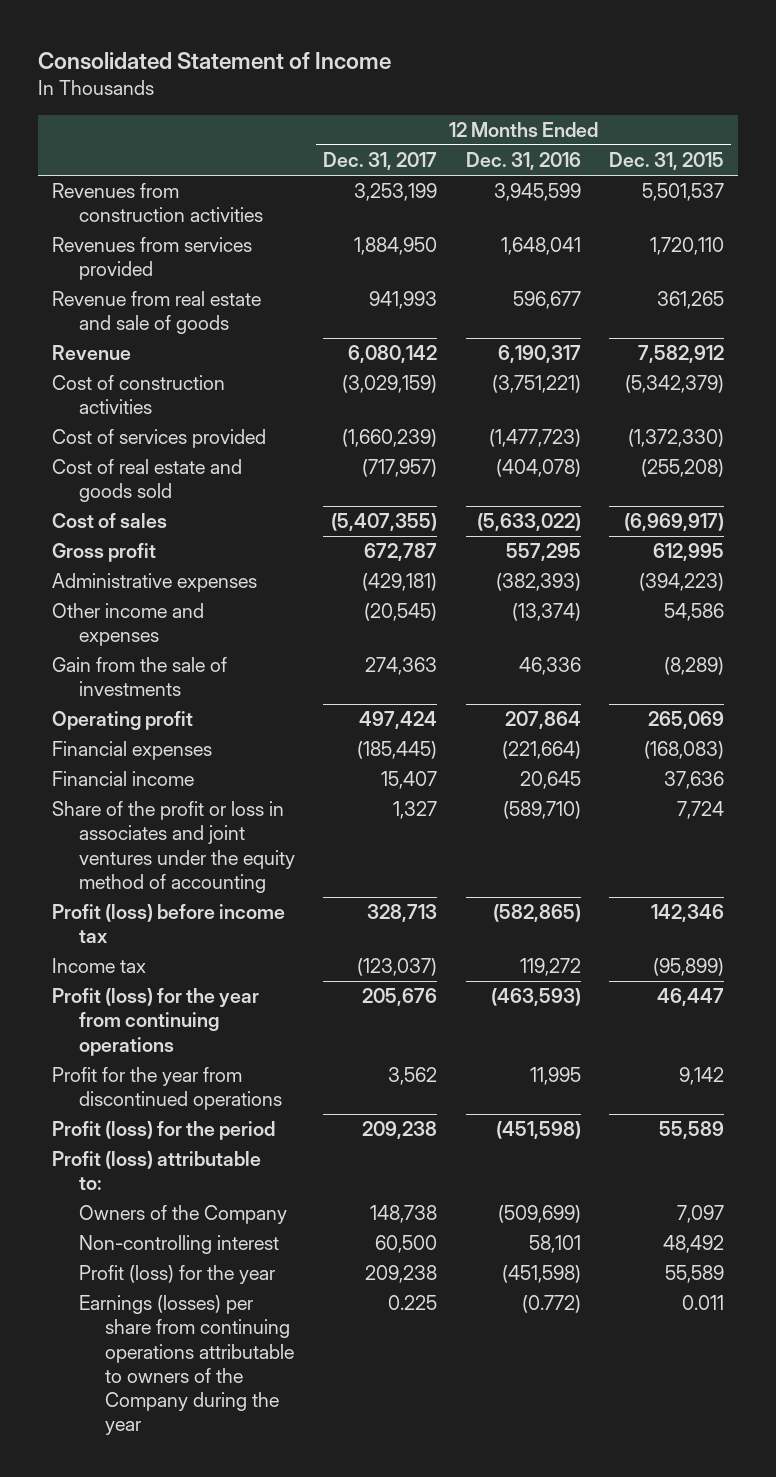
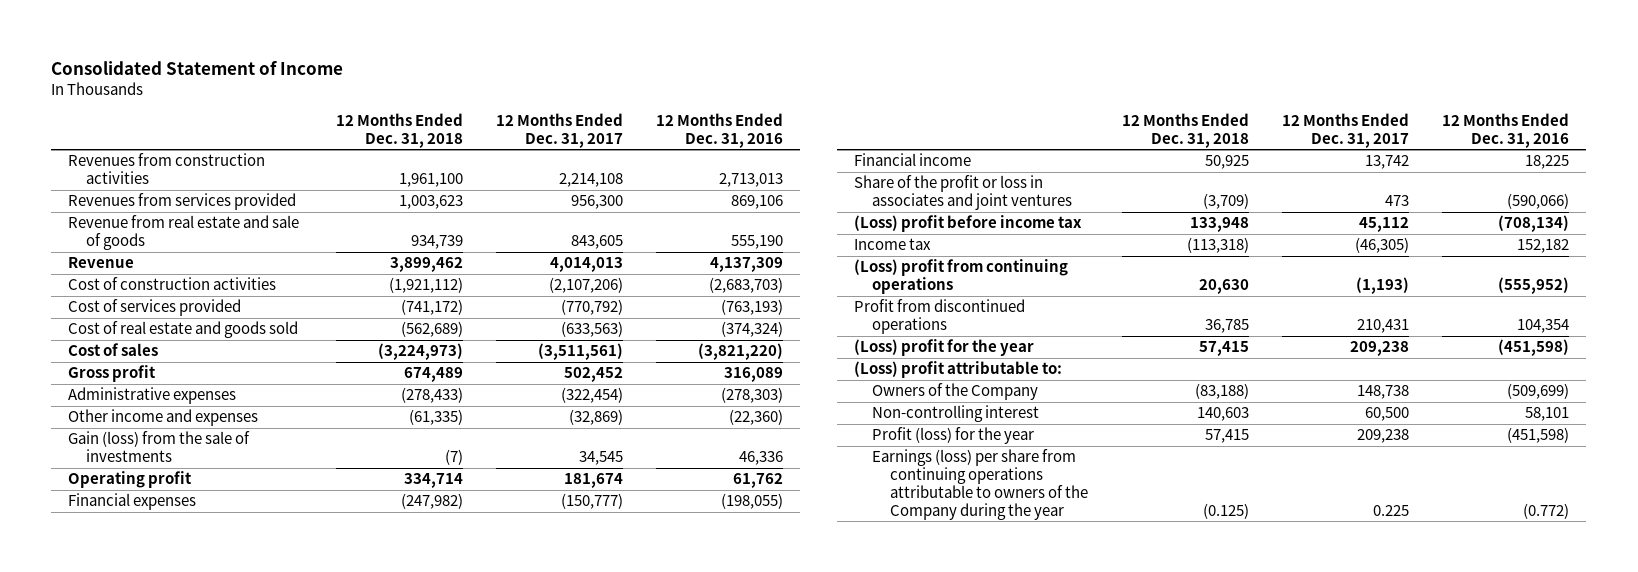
- | 12 Months Ended Dec. 31, 2017 | 12 Months Ended Dec. 31, 2016 | 12 Months Ended Dec. 31, 2015
+ | 12 Months Ended Dec. 31, 2018 | 12 Months Ended Dec. 31, 2017 | 12 Months Ended Dec. 31, 2016
- Revenues from construction activities | 3,253,199 | 3,945,599 | 5,501,537
- Revenues from services provided | 1,884,950 | 1,648,041 | 1,720,110
- Revenue from real estate and sale of goods | 941,993 | 596,677 | 361,265
- Revenue | 6,080,142 | 6,190,317 | 7,582,912
- Cost of construction activities | (3,029,159) | (3,751,221) | (5,342,379)
- Cost of services provided | (1,660,239) | (1,477,723) | (1,372,330)
- Cost of real estate and goods sold | (717,957) | (404,078) | (255,208)
- Cost of sales | (5,407,355) | (5,633,022) | (6,969,917)
- Gross profit | 672,787 | 557,295 | 612,995
- Administrative expenses | (429,181) | (382,393) | (394,223)
- Other income and expenses | (20,545) | (13,374) | 54,586
- Gain from the sale of investments | 274,363 | 46,336 | (8,289)
- Operating profit | 497,424 | 207,864 | 265,069
- Financial expenses | (185,445) | (221,664) | (168,083)
- Financial income | 15,407 | 20,645 | 37,636
- Share of the profit or loss in associates and joint ventures under the equity method of accounting | 1,327 | (589,710) | 7,724
- Profit (loss) before income tax | 328,713 | (582,865) | 142,346
- Income tax | (123,037) | 119,272 | (95,899)
- Profit (loss) for the year from continuing operations | 205,676 | (463,593) | 46,447
- Profit for the year from discontinued operations | 3,562 | 11,995 | 9,142
- Profit (loss) for the period | 209,238 | (451,598) | 55,589
- Profit (loss) attributable to:
+ Revenues from construction activities | 1,961,100 | 2,214,108 | 2,713,013
+ Revenues from services provided | 1,003,623 | 956,300 | 869,106
+ Revenue from real estate and sale of goods | 934,739 | 843,605 | 555,190
+ Revenue | 3,899,462 | 4,014,013 | 4,137,309
+ Cost of construction activities | (1,921,112) | (2,107,206) | (2,683,703)
+ Cost of services provided | (741,172) | (770,792) | (763,193)
+ Cost of real estate and goods sold | (562,689) | (633,563) | (374,324)
+ Cost of sales | (3,224,973) | (3,511,561) | (3,821,220)
+ Gross profit | 674,489 | 502,452 | 316,089
+ Administrative expenses | (278,433) | (322,454) | (278,303)
+ Other income and expenses | (61,335) | (32,869) | (22,360)
+ Gain (loss) from the sale of investments | (7) | 34,545 | 46,336
+ Operating profit | 334,714 | 181,674 | 61,762
+ Financial expenses | (247,982) | (150,777) | (198,055)
+ Financial income | 50,925 | 13,742 | 18,225
+ Share of the profit or loss in associates and joint ventures | (3,709) | 473 | (590,066)
+ (Loss) profit before income tax | 133,948 | 45,112 | (708,134)
+ Income tax | (113,318) | (46,305) | 152,182
+ (Loss) profit from continuing operations | 20,630 | (1,193) | (555,952)
+ Profit from discontinued operations | 36,785 | 210,431 | 104,354
+ (Loss) profit for the year | 57,415 | 209,238 | (451,598)
+ (Loss) profit attributable to:
- Earnings (losses) per share from continuing operations attributable to owners of the Company during the year | 0.225 | (0.772) | 0.011
+ Earnings (loss) per share from continuing operations attributable to owners of the Company during the year | (0.125) | 0.225 | (0.772)

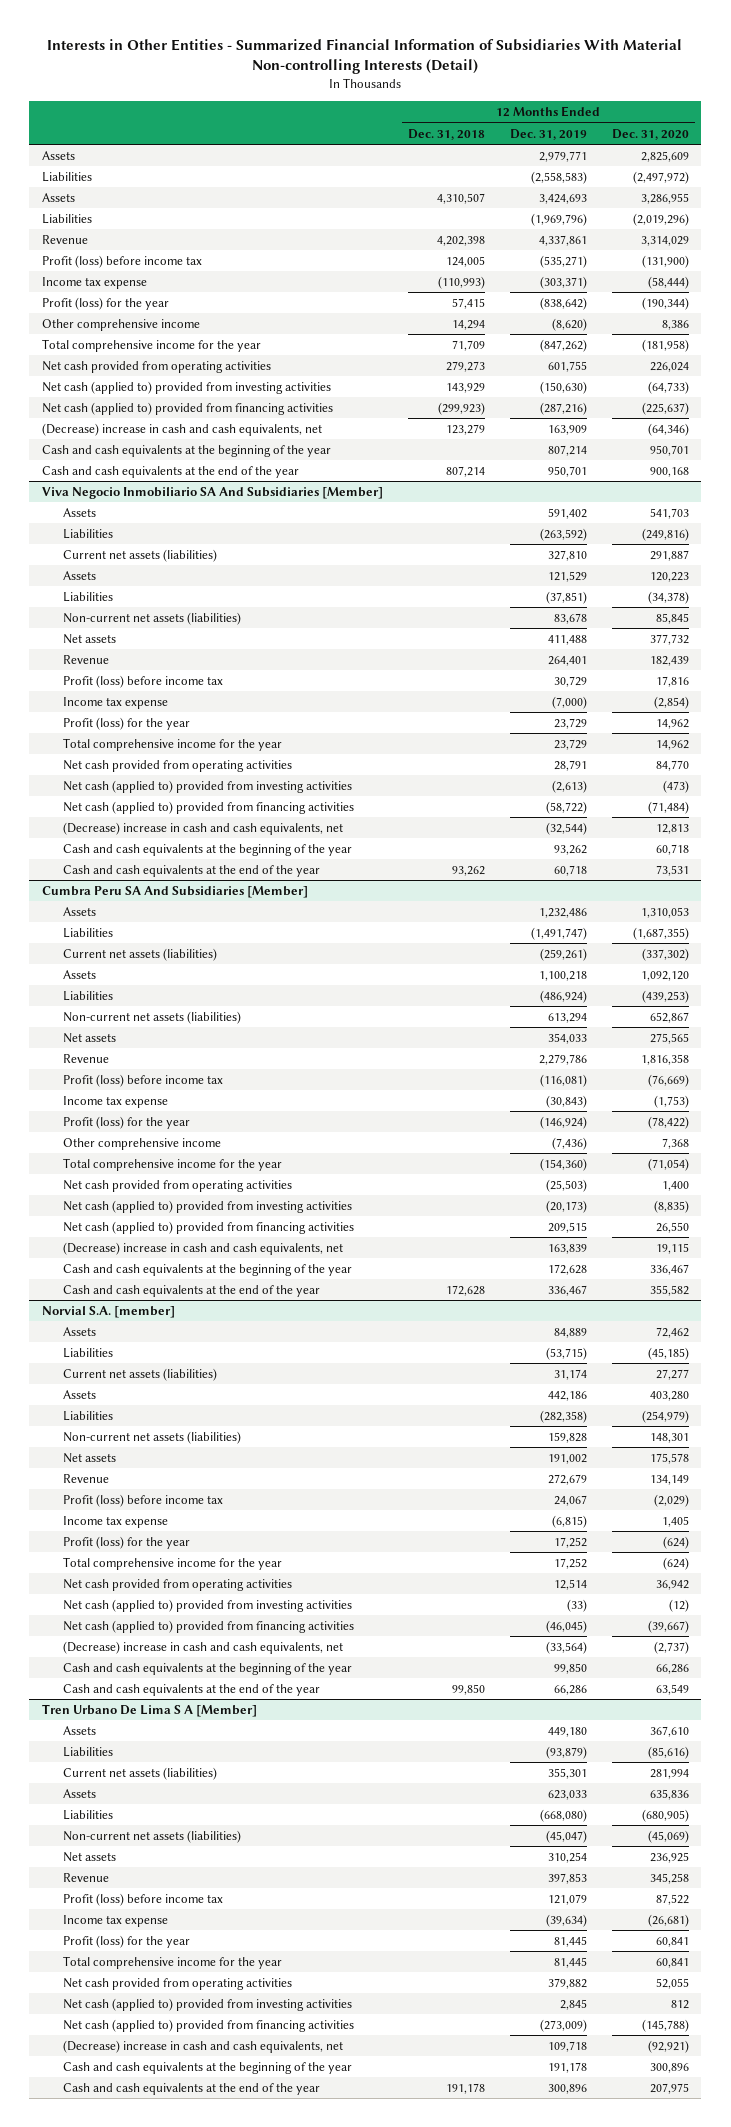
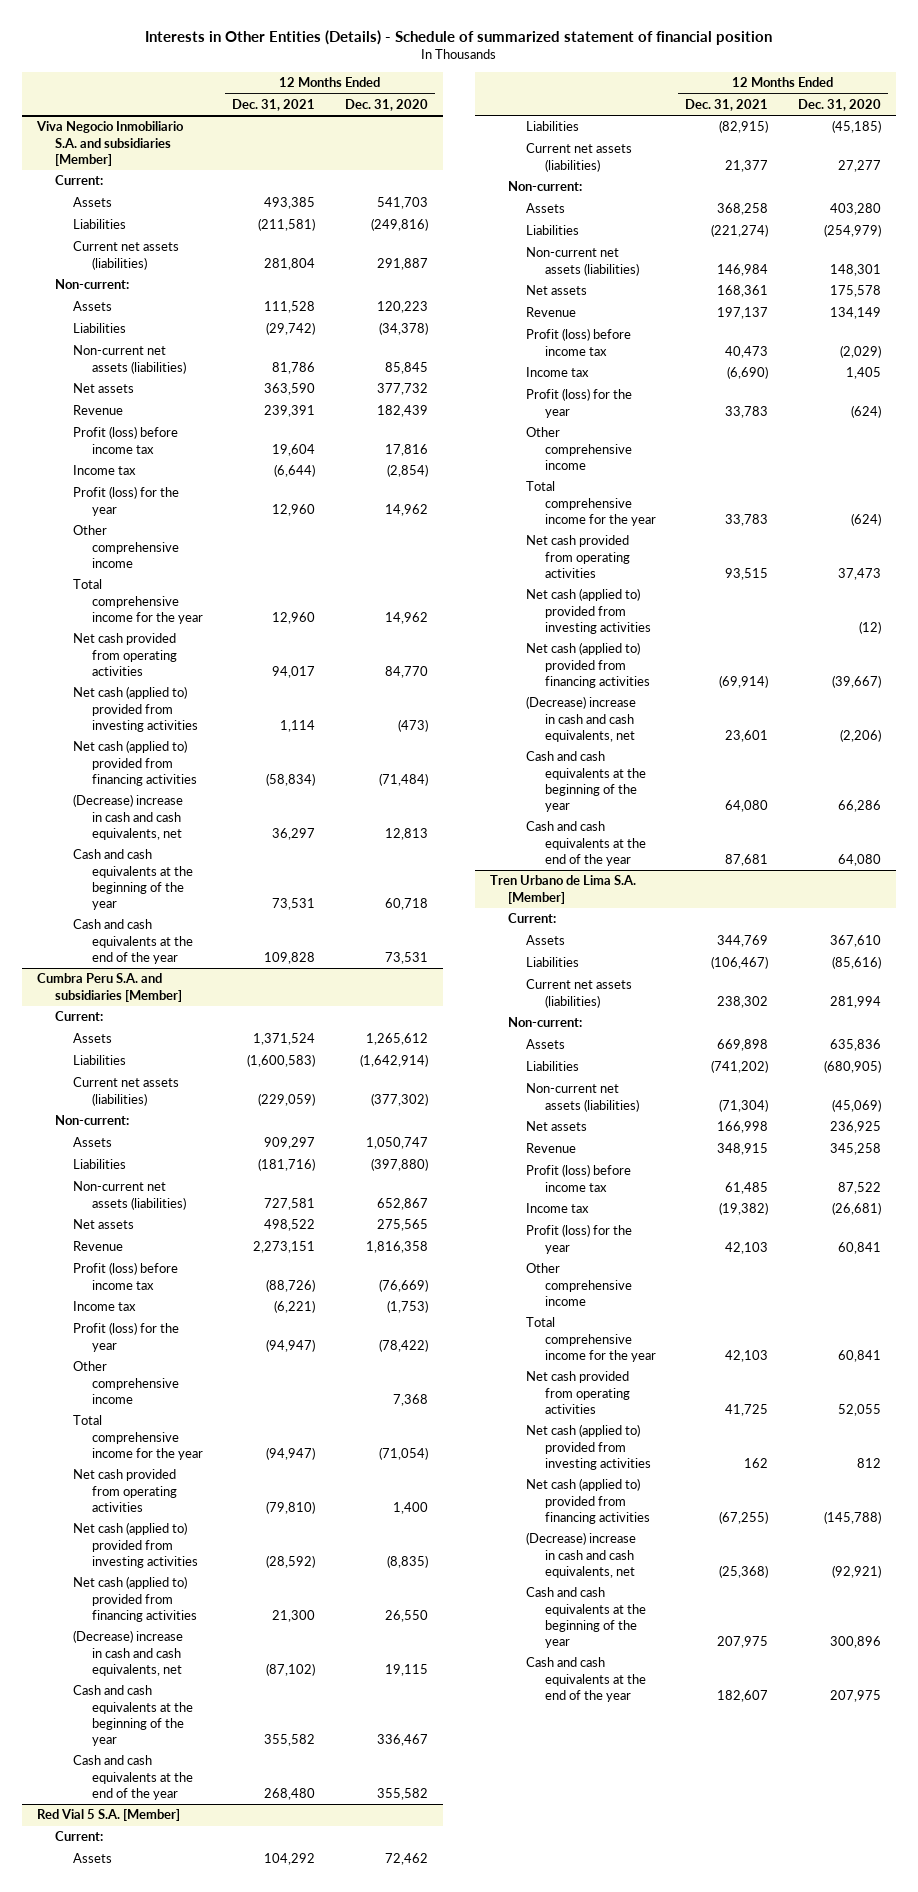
- Interests in Other Entities - Summarized Financial Information of Subsidiaries With Material Non-controlling Interests (Detail)
+ Interests in Other Entities (Details) - Schedule of summarized statement of financial position
- | 12 Months Ended Dec. 31, 2018 | 12 Months Ended Dec. 31, 2019 | 12 Months Ended Dec. 31, 2020
+ | 12 Months Ended Dec. 31, 2021 | 12 Months Ended Dec. 31, 2020
- Assets | | 2,979,771 | 2,825,609
- Liabilities | | (2,558,583) | (2,497,972)
- Assets | 4,310,507 | 3,424,693 | 3,286,955
- Liabilities | | (1,969,796) | (2,019,296)
- Revenue | 4,202,398 | 4,337,861 | 3,314,029
- Profit (loss) before income tax | 124,005 | (535,271) | (131,900)
- Income tax expense | (110,993) | (303,371) | (58,444)
- Profit (loss) for the year | 57,415 | (838,642) | (190,344)
- Other comprehensive income | 14,294 | (8,620) | 8,386
- Total comprehensive income for the year | 71,709 | (847,262) | (181,958)
- Net cash provided from operating activities | 279,273 | 601,755 | 226,024
- Net cash (applied to) provided from investing activities | 143,929 | (150,630) | (64,733)
- Net cash (applied to) provided from financing activities | (299,923) | (287,216) | (225,637)
- (Decrease) increase in cash and cash equivalents, net | 123,279 | 163,909 | (64,346)
- Cash and cash equivalents at the beginning of the year | | 807,214 | 950,701
- Cash and cash equivalents at the end of the year | 807,214 | 950,701 | 900,168
- Viva Negocio Inmobiliario SA And Subsidiaries [Member]
+ Viva Negocio Inmobiliario S.A. and subsidiaries [Member]
+ Current:
+ Non-current:
- Income tax expense | | (7,000) | (2,854)
+ Income tax | (6,644) | (2,854)
+ Other comprehensive income
- Cumbra Peru SA And Subsidiaries [Member]
- Assets | | 1,232,486 | 1,310,053
- Liabilities | | (1,491,747) | (1,687,355)
- Current net assets (liabilities) | | (259,261) | (337,302)
- Assets | | 1,100,218 | 1,092,120
- Liabilities | | (486,924) | (439,253)
+ Cumbra Peru S.A. and subsidiaries [Member]
+ Current:
+ Assets | 1,371,524 | 1,265,612
+ Liabilities | (1,600,583) | (1,642,914)
+ Current net assets (liabilities) | (229,059) | (377,302)
+ Non-current:
+ Assets | 909,297 | 1,050,747
+ Liabilities | (181,716) | (397,880)
- Income tax expense | | (30,843) | (1,753)
+ Income tax | (6,221) | (1,753)
- Norvial S.A. [member]
+ Red Vial 5 S.A. [Member]
+ Current:
+ Non-current:
- Income tax expense | | (6,815) | 1,405
+ Income tax | (6,690) | 1,405
+ Other comprehensive income
- Net cash provided from operating activities | | 12,514 | 36,942
+ Net cash provided from operating activities | 93,515 | 37,473
- (Decrease) increase in cash and cash equivalents, net | | (33,564) | (2,737)
+ (Decrease) increase in cash and cash equivalents, net | 23,601 | (2,206)
- Cash and cash equivalents at the end of the year | 99,850 | 66,286 | 63,549
- Tren Urbano De Lima S A [Member]
+ Cash and cash equivalents at the end of the year | 87,681 | 64,080
+ Tren Urbano de Lima S.A. [Member]
+ Current:
+ Non-current:
- Income tax expense | | (39,634) | (26,681)
+ Income tax | (19,382) | (26,681)
+ Other comprehensive income

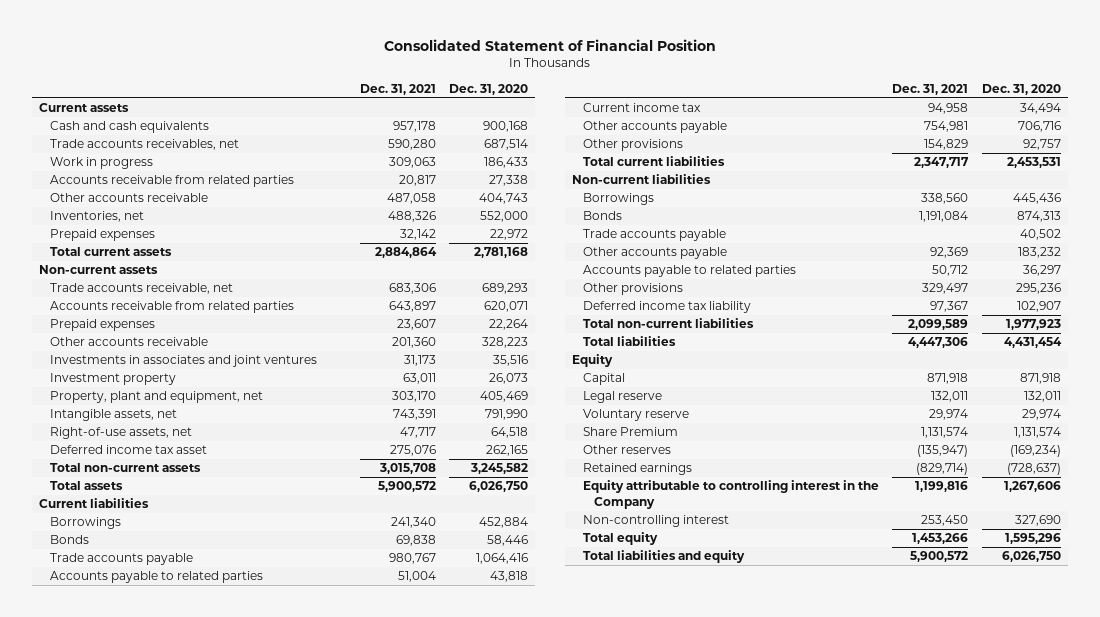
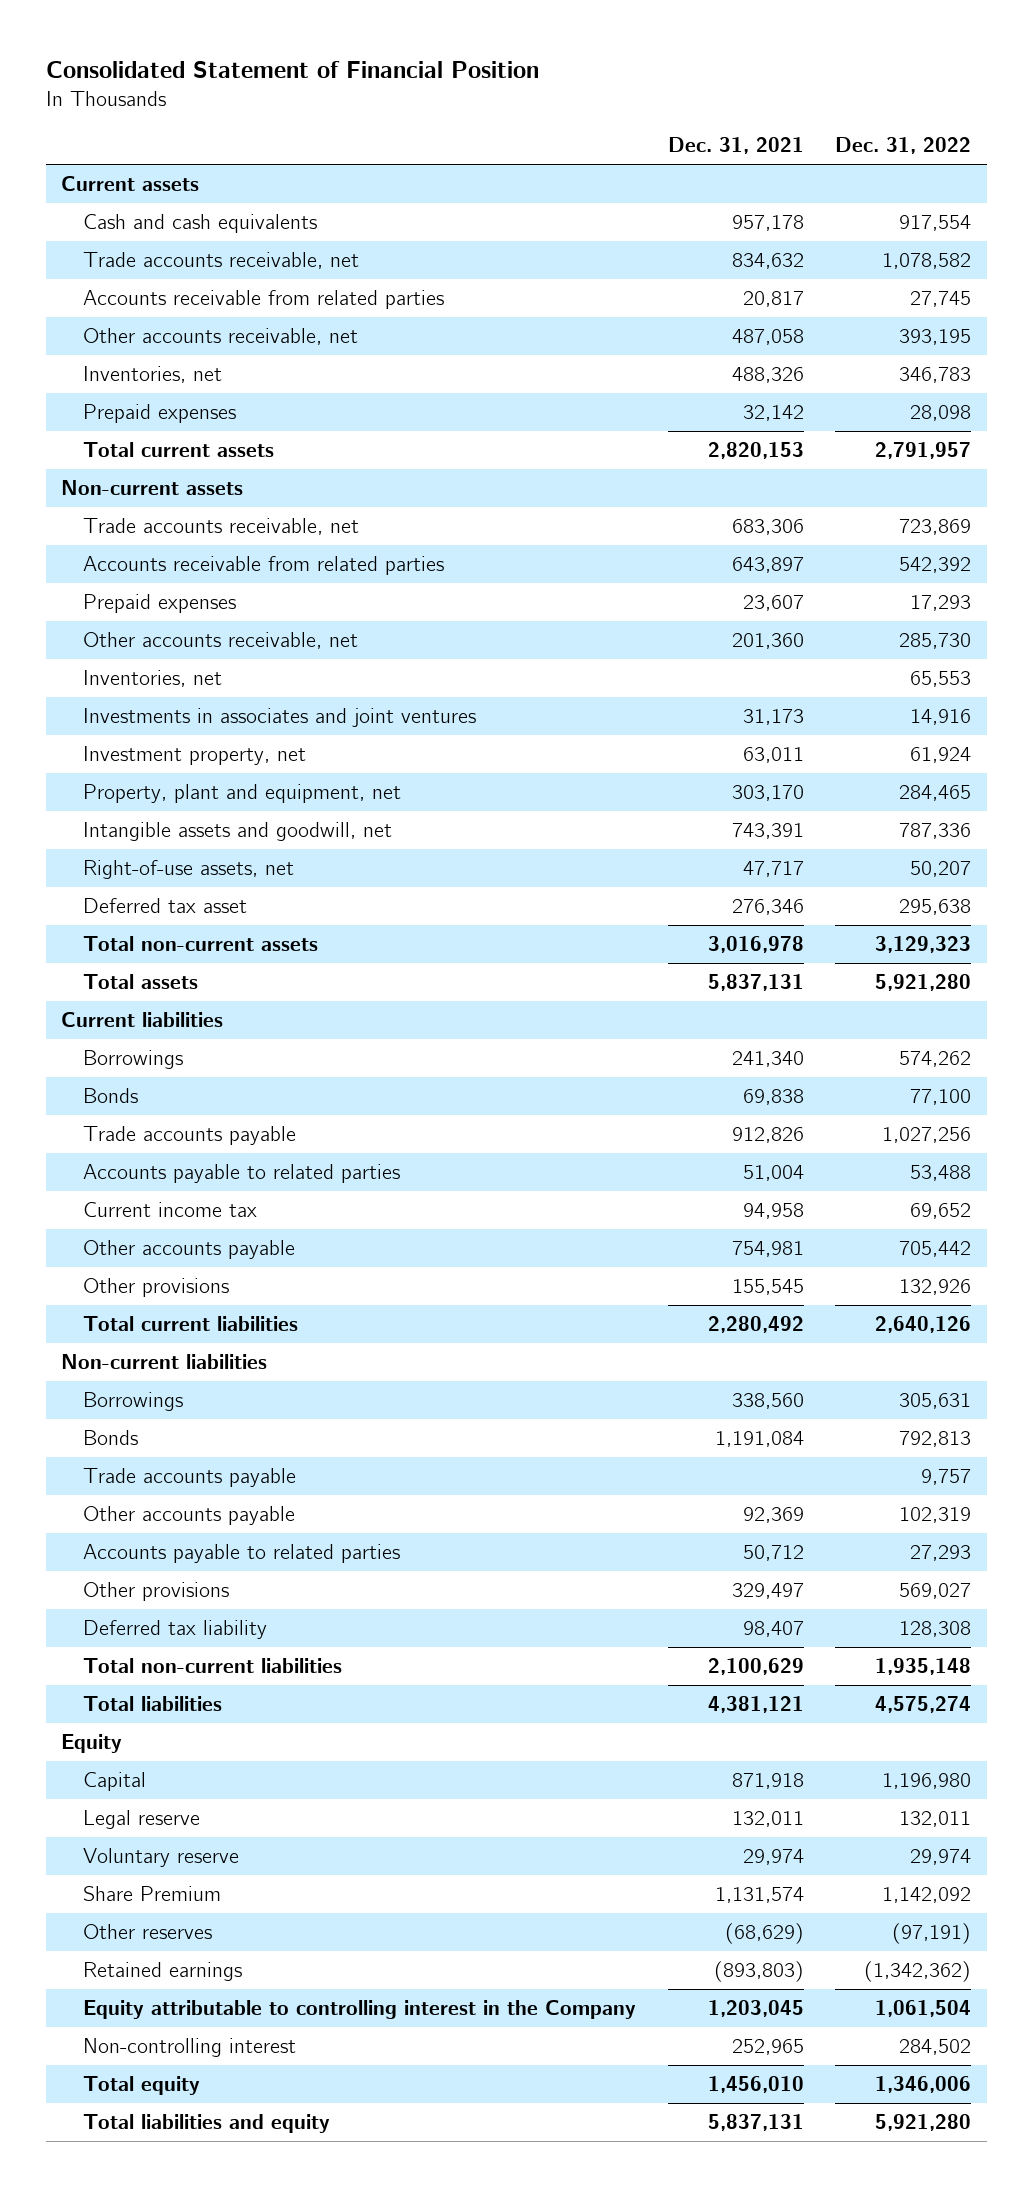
- | Dec. 31, 2021 | Dec. 31, 2020
+ | Dec. 31, 2021 | Dec. 31, 2022
- Trade accounts receivables, net | 590,280 | 687,514
- Work in progress | 309,063 | 186,433
+ Trade accounts receivable, net | 834,632 | 1,078,582
- Other accounts receivable | 487,058 | 404,743
+ Other accounts receivable, net | 487,058 | 393,195
- Total current assets | 2,884,864 | 2,781,168
+ Total current assets | 2,820,153 | 2,791,957
- Other accounts receivable | 201,360 | 328,223
+ Other accounts receivable, net | 201,360 | 285,730
+ Inventories, net | | 65,553
- Investment property | 63,011 | 26,073
+ Investment property, net | 63,011 | 61,924
- Intangible assets, net | 743,391 | 791,990
+ Intangible assets and goodwill, net | 743,391 | 787,336
- Deferred income tax asset | 275,076 | 262,165
- Total non-current assets | 3,015,708 | 3,245,582
- Total assets | 5,900,572 | 6,026,750
+ Deferred tax asset | 276,346 | 295,638
+ Total non-current assets | 3,016,978 | 3,129,323
+ Total assets | 5,837,131 | 5,921,280
- Trade accounts payable | 980,767 | 1,064,416
+ Trade accounts payable | 912,826 | 1,027,256
- Other provisions | 154,829 | 92,757
- Total current liabilities | 2,347,717 | 2,453,531
+ Other provisions | 155,545 | 132,926
+ Total current liabilities | 2,280,492 | 2,640,126
- Deferred income tax liability | 97,367 | 102,907
- Total non-current liabilities | 2,099,589 | 1,977,923
- Total liabilities | 4,447,306 | 4,431,454
+ Deferred tax liability | 98,407 | 128,308
+ Total non-current liabilities | 2,100,629 | 1,935,148
+ Total liabilities | 4,381,121 | 4,575,274
- Other reserves | (135,947) | (169,234)
- Retained earnings | (829,714) | (728,637)
- Equity attributable to controlling interest in the Company | 1,199,816 | 1,267,606
- Non-controlling interest | 253,450 | 327,690
- Total equity | 1,453,266 | 1,595,296
- Total liabilities and equity | 5,900,572 | 6,026,750
+ Other reserves | (68,629) | (97,191)
+ Retained earnings | (893,803) | (1,342,362)
+ Equity attributable to controlling interest in the Company | 1,203,045 | 1,061,504
+ Non-controlling interest | 252,965 | 284,502
+ Total equity | 1,456,010 | 1,346,006
+ Total liabilities and equity | 5,837,131 | 5,921,280

